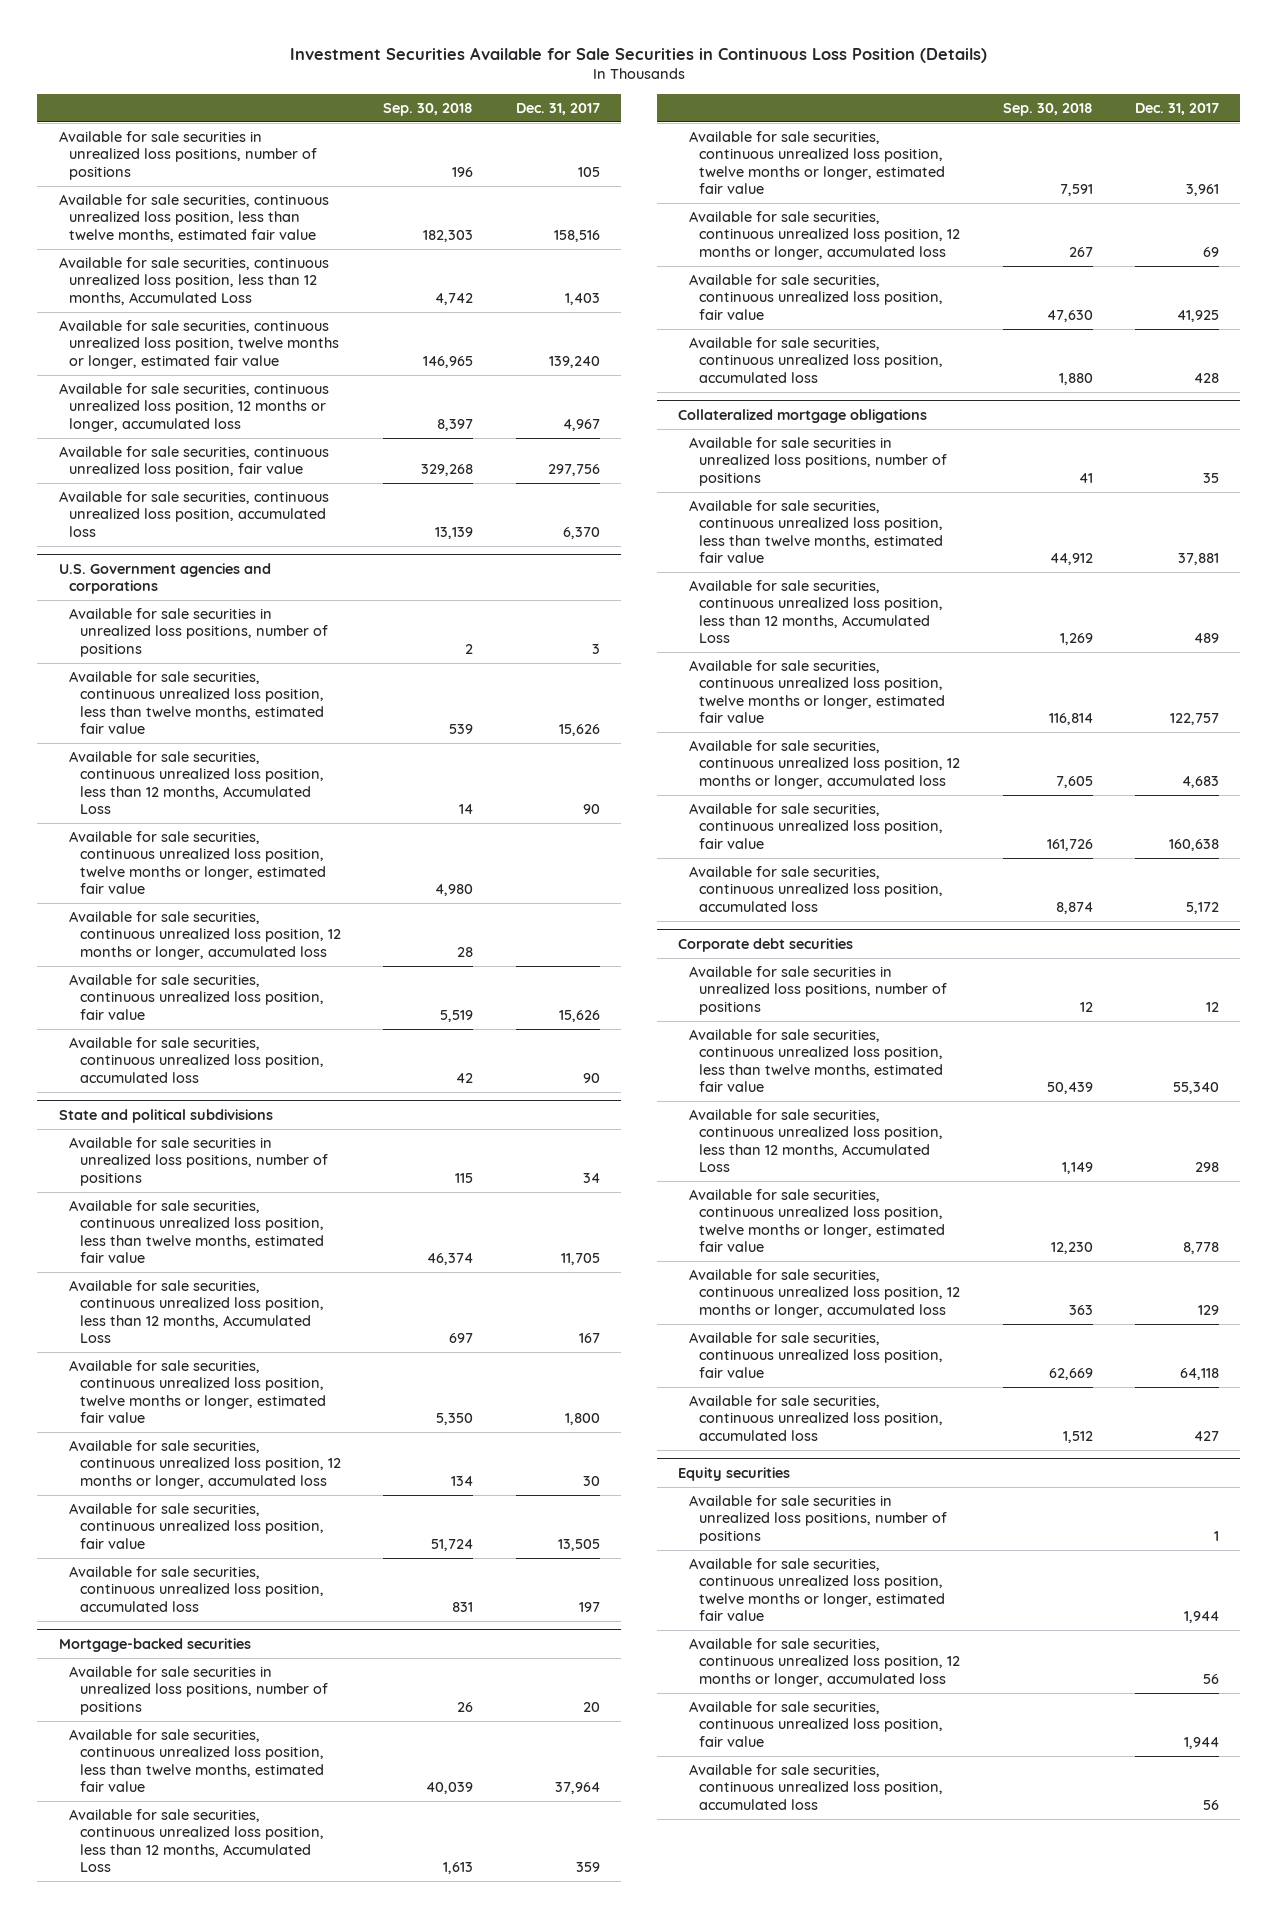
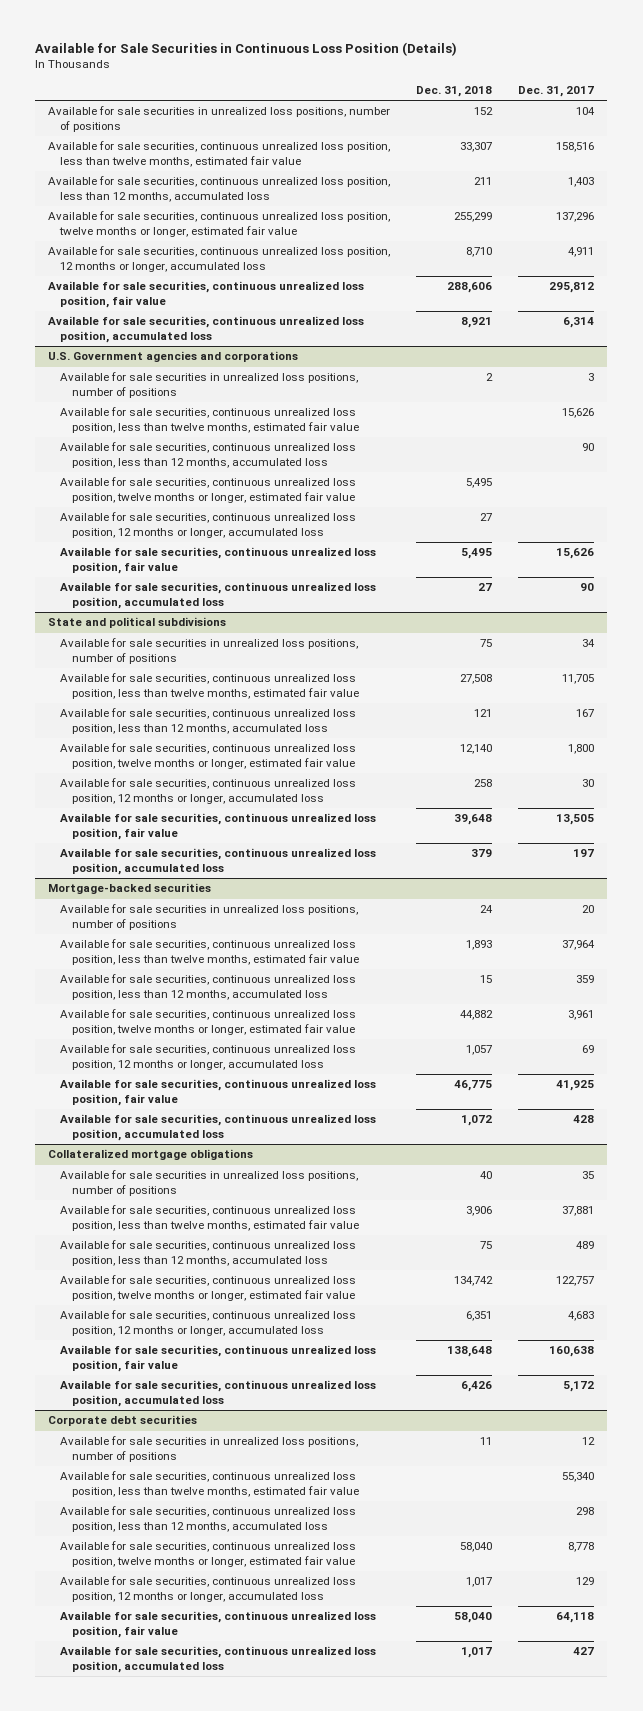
- Investment Securities Available for Sale Securities in Continuous Loss Position (Details)
+ Available for Sale Securities in Continuous Loss Position (Details)
- | Sep. 30, 2018 | Dec. 31, 2017
+ | Dec. 31, 2018 | Dec. 31, 2017
- Available for sale securities in unrealized loss positions, number of positions | 196 | 105
+ Available for sale securities in unrealized loss positions, number of positions | 152 | 104
- Available for sale securities, continuous unrealized loss position, less than 12 months, Accumulated Loss | 4,742 | 1,403
- Available for sale securities, continuous unrealized loss position, twelve months or longer, estimated fair value | 146,965 | 139,240
- Available for sale securities, continuous unrealized loss position, 12 months or longer, accumulated loss | 8,397 | 4,967
- Available for sale securities, continuous unrealized loss position, fair value | 329,268 | 297,756
- Available for sale securities, continuous unrealized loss position, accumulated loss | 13,139 | 6,370
+ Available for sale securities, continuous unrealized loss position, less than 12 months, accumulated loss | 211 | 1,403
+ Available for sale securities, continuous unrealized loss position, twelve months or longer, estimated fair value | 255,299 | 137,296
+ Available for sale securities, continuous unrealized loss position, 12 months or longer, accumulated loss | 8,710 | 4,911
+ Available for sale securities, continuous unrealized loss position, fair value | 288,606 | 295,812
+ Available for sale securities, continuous unrealized loss position, accumulated loss | 8,921 | 6,314
@ U.S. Government agencies and corporations
- Available for sale securities, continuous unrealized loss position, less than 12 months, Accumulated Loss | 14 | 90
+ Available for sale securities, continuous unrealized loss position, less than 12 months, accumulated loss | | 90
@ State and political subdivisions
- Available for sale securities, continuous unrealized loss position, less than 12 months, Accumulated Loss | 697 | 167
+ Available for sale securities, continuous unrealized loss position, less than 12 months, accumulated loss | 121 | 167
@ Mortgage-backed securities
- Available for sale securities, continuous unrealized loss position, less than 12 months, Accumulated Loss | 1,613 | 359
+ Available for sale securities, continuous unrealized loss position, less than 12 months, accumulated loss | 15 | 359
@ Collateralized mortgage obligations
- Available for sale securities, continuous unrealized loss position, less than 12 months, Accumulated Loss | 1,269 | 489
+ Available for sale securities, continuous unrealized loss position, less than 12 months, accumulated loss | 75 | 489
@ Corporate debt securities
- Available for sale securities, continuous unrealized loss position, less than 12 months, Accumulated Loss | 1,149 | 298
+ Available for sale securities, continuous unrealized loss position, less than 12 months, accumulated loss | | 298
- Equity securities
- Available for sale securities in unrealized loss positions, number of positions | | 1
- Available for sale securities, continuous unrealized loss position, twelve months or longer, estimated fair value | | 1,944
- Available for sale securities, continuous unrealized loss position, 12 months or longer, accumulated loss | | 56
- Available for sale securities, continuous unrealized loss position, fair value | | 1,944
- Available for sale securities, continuous unrealized loss position, accumulated loss | | 56

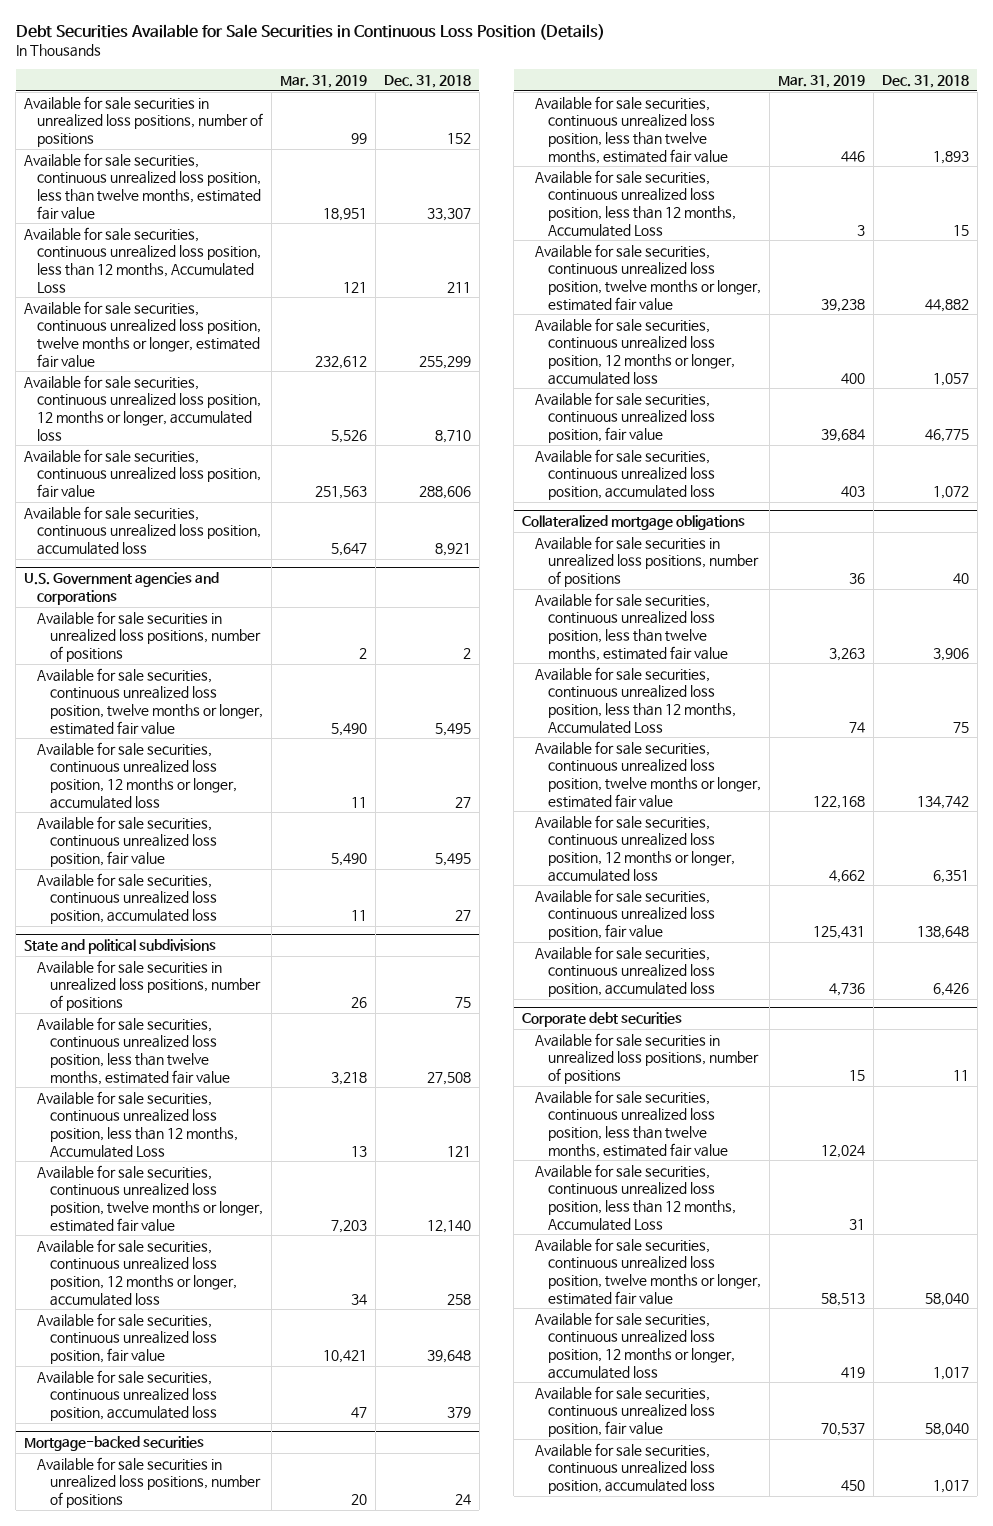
- Available for Sale Securities in Continuous Loss Position (Details)
+ Debt Securities Available for Sale Securities in Continuous Loss Position (Details)
- | Dec. 31, 2018 | Dec. 31, 2017
+ | Mar. 31, 2019 | Dec. 31, 2018
- Available for sale securities, continuous unrealized loss position, less than 12 months, accumulated loss | 211 | 1,403
+ Available for sale securities, continuous unrealized loss position, less than 12 months, Accumulated Loss | 121 | 211
@ U.S. Government agencies and corporations
- Available for sale securities, continuous unrealized loss position, less than twelve months, estimated fair value | | 15,626
- Available for sale securities, continuous unrealized loss position, less than 12 months, accumulated loss | | 90
@ State and political subdivisions
- Available for sale securities, continuous unrealized loss position, less than 12 months, accumulated loss | 121 | 167
+ Available for sale securities, continuous unrealized loss position, less than 12 months, Accumulated Loss | 13 | 121
@ Mortgage-backed securities
- Available for sale securities, continuous unrealized loss position, less than 12 months, accumulated loss | 15 | 359
+ Available for sale securities, continuous unrealized loss position, less than 12 months, Accumulated Loss | 3 | 15
@ Collateralized mortgage obligations
- Available for sale securities, continuous unrealized loss position, less than 12 months, accumulated loss | 75 | 489
+ Available for sale securities, continuous unrealized loss position, less than 12 months, Accumulated Loss | 74 | 75
@ Corporate debt securities
- Available for sale securities, continuous unrealized loss position, less than 12 months, accumulated loss | | 298
+ Available for sale securities, continuous unrealized loss position, less than 12 months, Accumulated Loss | 31 |

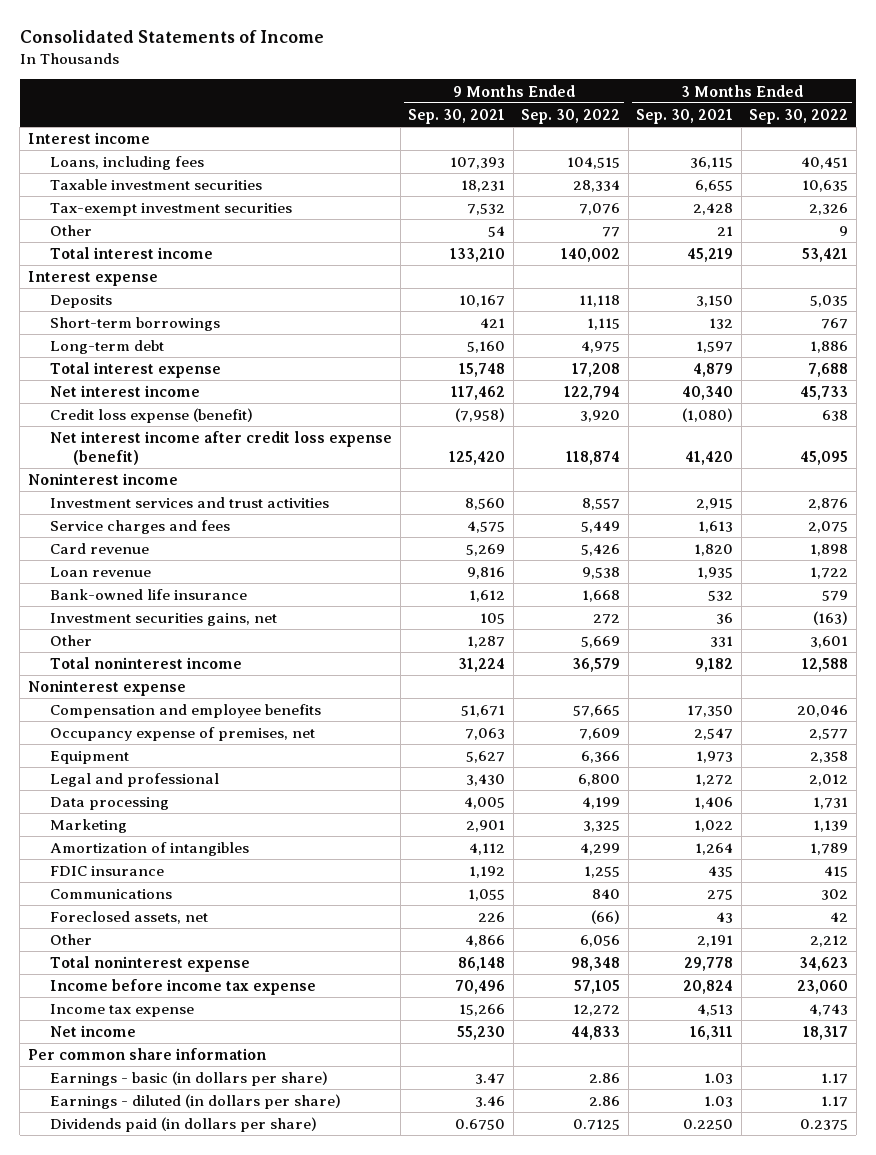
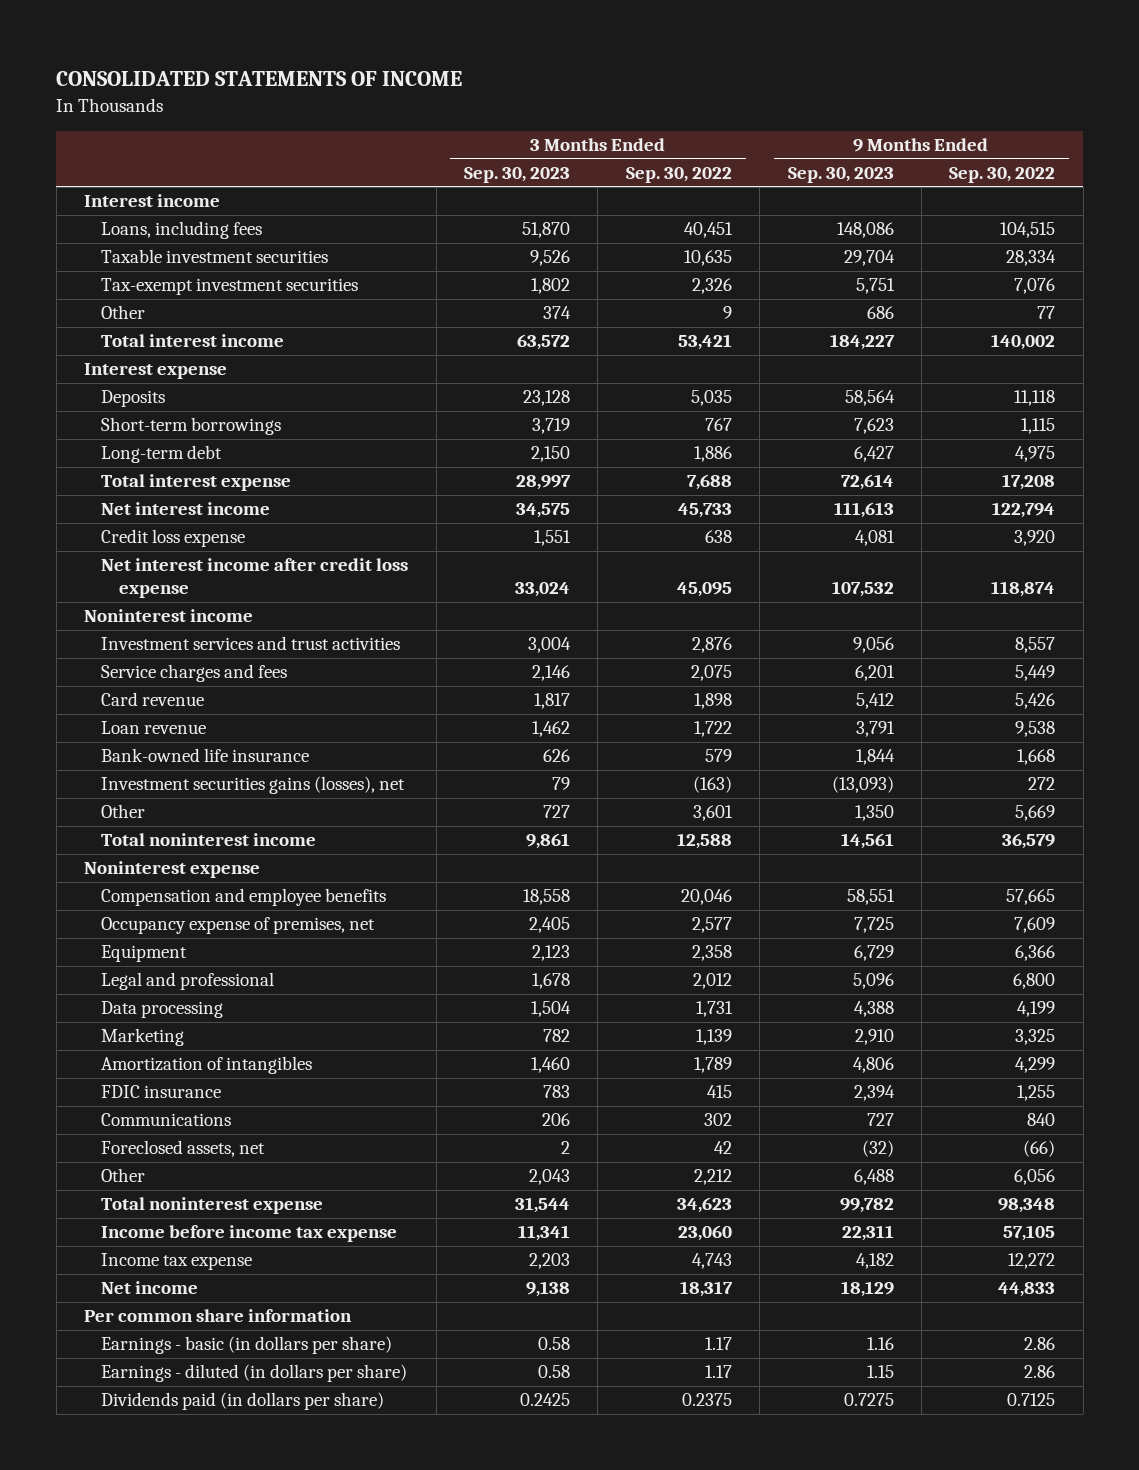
- Consolidated Statements of Income
+ CONSOLIDATED STATEMENTS OF INCOME
- | 9 Months Ended Sep. 30, 2021 | 9 Months Ended Sep. 30, 2022 | 3 Months Ended Sep. 30, 2021 | 3 Months Ended Sep. 30, 2022
+ | 3 Months Ended Sep. 30, 2023 | 3 Months Ended Sep. 30, 2022 | 9 Months Ended Sep. 30, 2023 | 9 Months Ended Sep. 30, 2022
- Credit loss expense (benefit) | (7,958) | 3,920 | (1,080) | 638
- Net interest income after credit loss expense (benefit) | 125,420 | 118,874 | 41,420 | 45,095
+ Credit loss expense | 1,551 | 638 | 4,081 | 3,920
+ Net interest income after credit loss expense | 33,024 | 45,095 | 107,532 | 118,874
- Investment securities gains, net | 105 | 272 | 36 | (163)
+ Investment securities gains (losses), net | 79 | (163) | (13,093) | 272

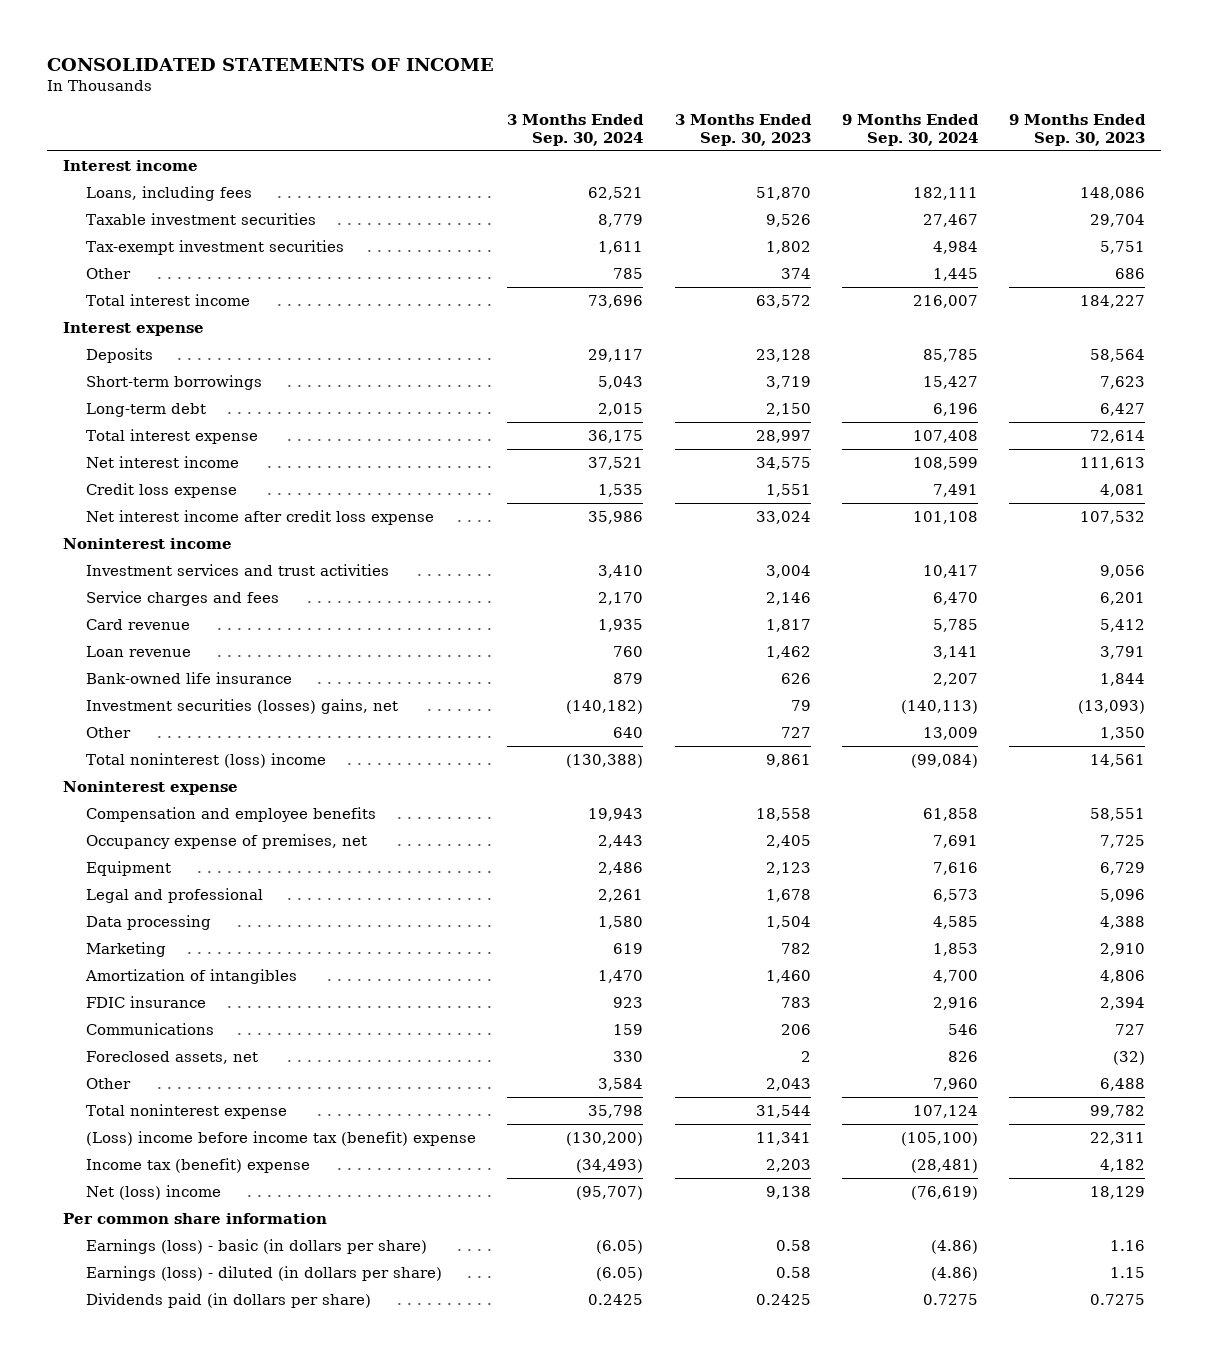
- | 3 Months Ended Sep. 30, 2023 | 3 Months Ended Sep. 30, 2022 | 9 Months Ended Sep. 30, 2023 | 9 Months Ended Sep. 30, 2022
+ | 3 Months Ended Sep. 30, 2024 | 3 Months Ended Sep. 30, 2023 | 9 Months Ended Sep. 30, 2024 | 9 Months Ended Sep. 30, 2023
- Investment securities gains (losses), net | 79 | (163) | (13,093) | 272
+ Investment securities (losses) gains, net | (140,182) | 79 | (140,113) | (13,093)
- Total noninterest income | 9,861 | 12,588 | 14,561 | 36,579
+ Total noninterest (loss) income | (130,388) | 9,861 | (99,084) | 14,561
- Income before income tax expense | 11,341 | 23,060 | 22,311 | 57,105
- Income tax expense | 2,203 | 4,743 | 4,182 | 12,272
- Net income | 9,138 | 18,317 | 18,129 | 44,833
+ (Loss) income before income tax (benefit) expense | (130,200) | 11,341 | (105,100) | 22,311
+ Income tax (benefit) expense | (34,493) | 2,203 | (28,481) | 4,182
+ Net (loss) income | (95,707) | 9,138 | (76,619) | 18,129
- Earnings - basic (in dollars per share) | 0.58 | 1.17 | 1.16 | 2.86
- Earnings - diluted (in dollars per share) | 0.58 | 1.17 | 1.15 | 2.86
+ Earnings (loss) - basic (in dollars per share) | (6.05) | 0.58 | (4.86) | 1.16
+ Earnings (loss) - diluted (in dollars per share) | (6.05) | 0.58 | (4.86) | 1.15

